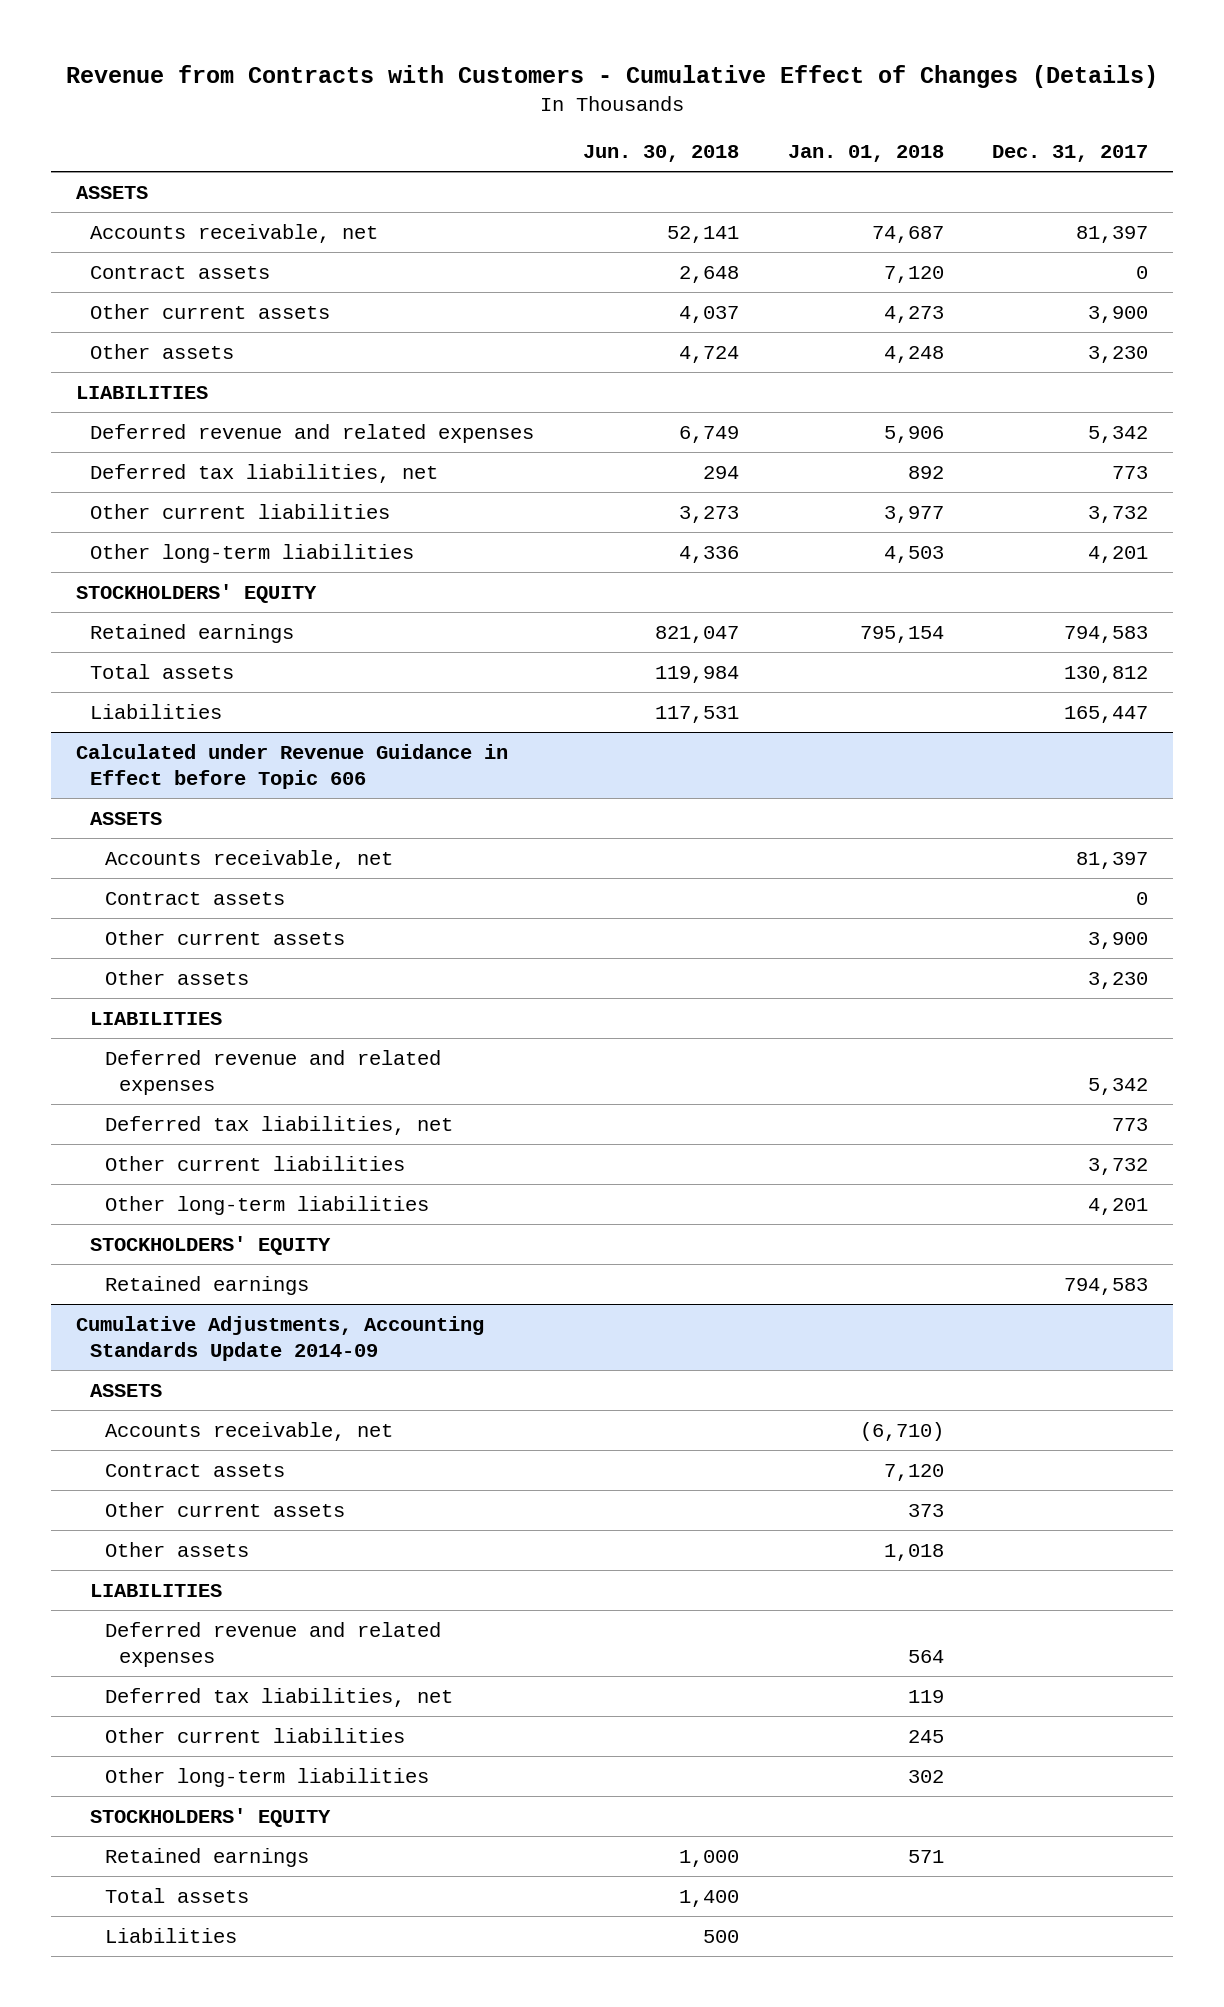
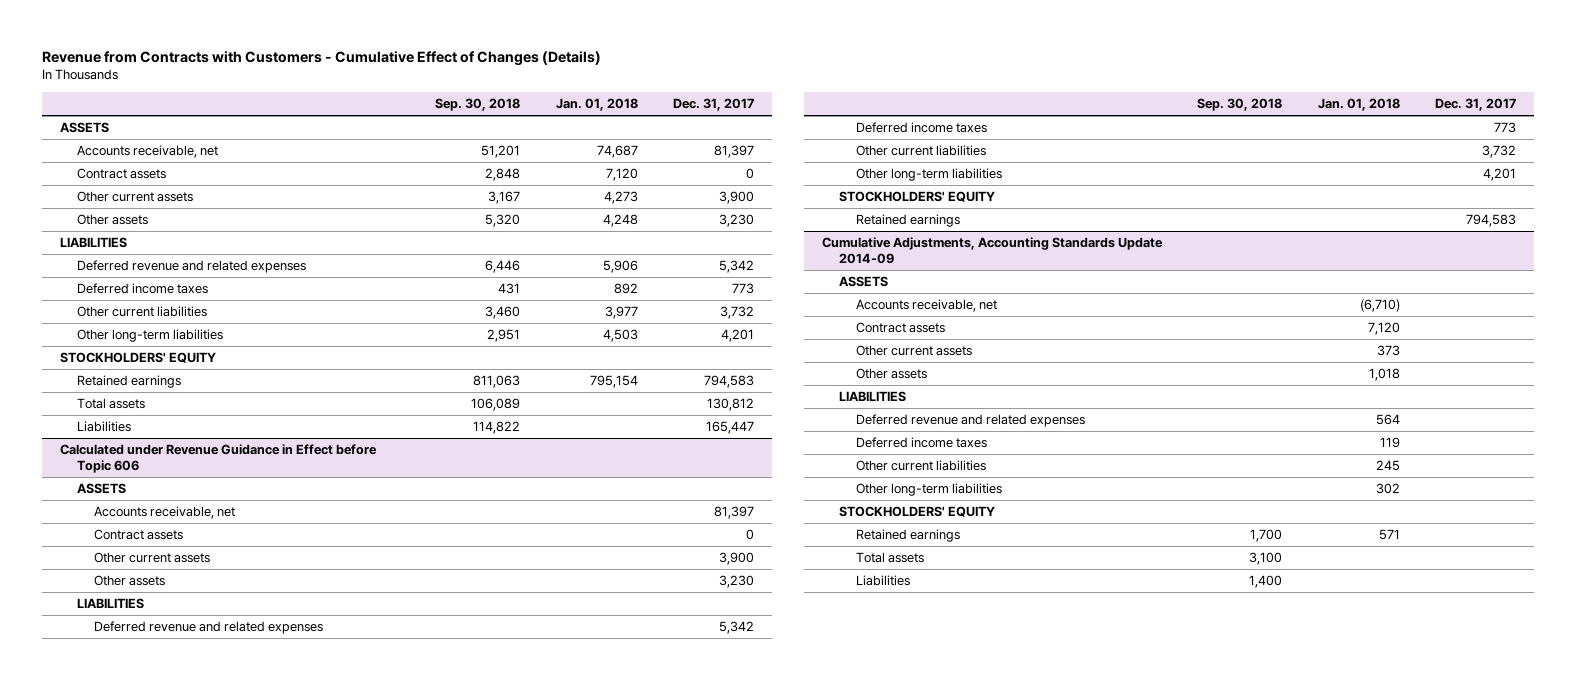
- | Jun. 30, 2018 | Jan. 01, 2018 | Dec. 31, 2017
+ | Sep. 30, 2018 | Jan. 01, 2018 | Dec. 31, 2017
- Deferred tax liabilities, net | 294 | 892 | 773
+ Deferred income taxes | 431 | 892 | 773
@ Calculated under Revenue Guidance in Effect before Topic 606
- Deferred tax liabilities, net | | | 773
+ Deferred income taxes | | | 773
@ Cumulative Adjustments, Accounting Standards Update 2014-09
- Deferred tax liabilities, net | | 119 |
+ Deferred income taxes | | 119 |

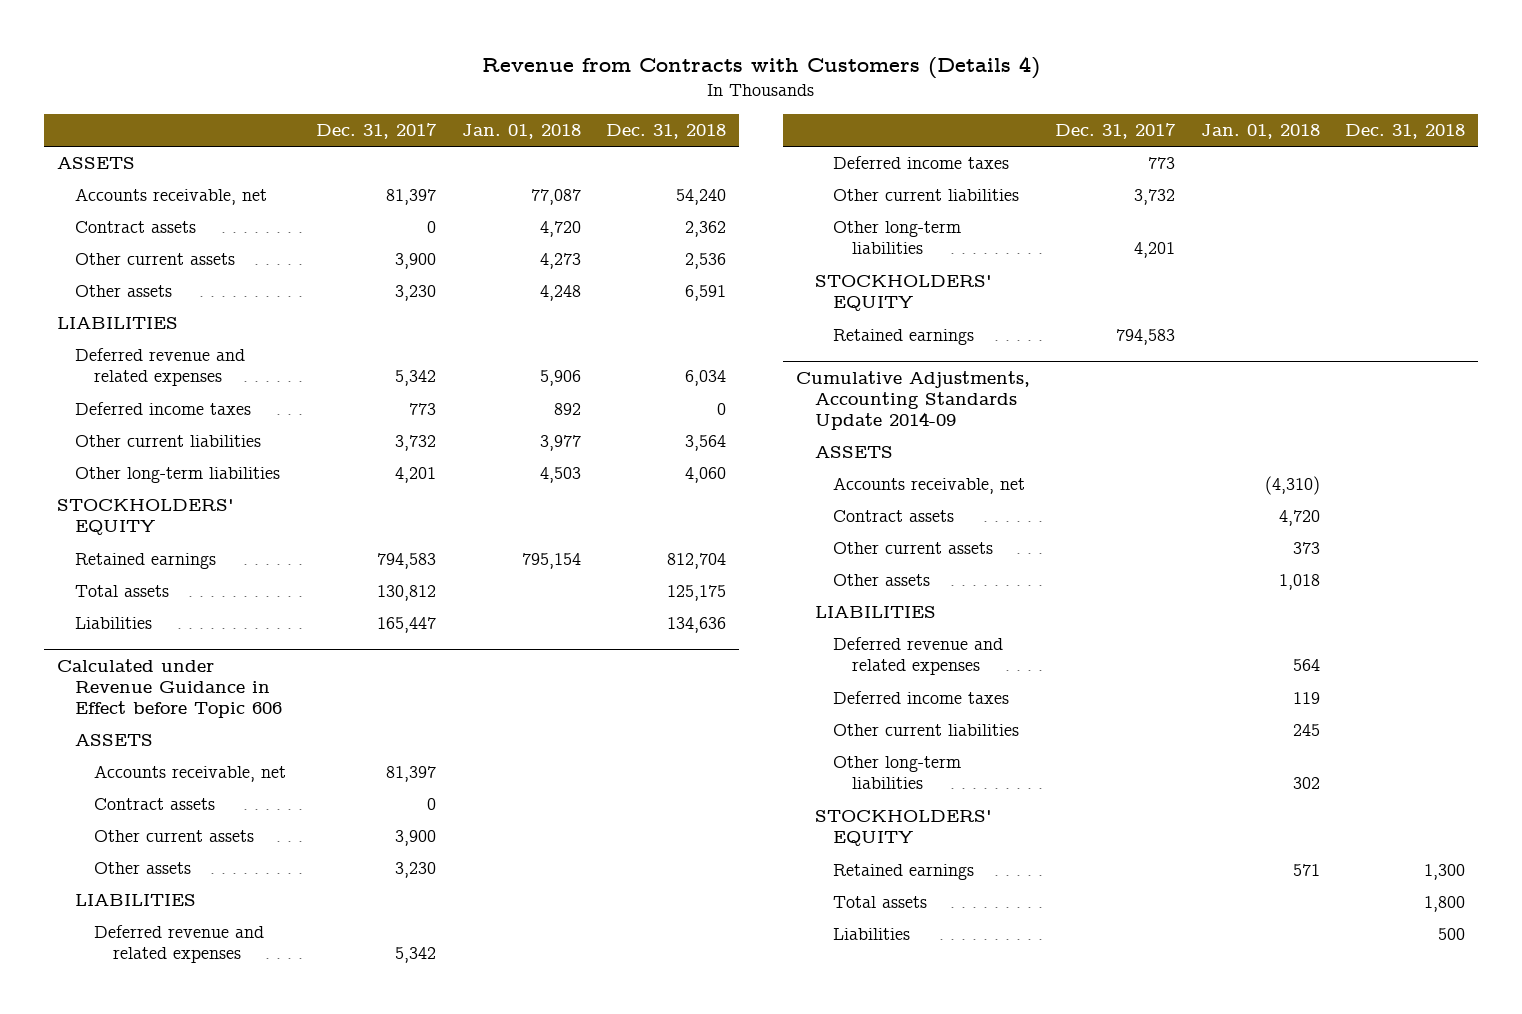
- Revenue from Contracts with Customers - Cumulative Effect of Changes (Details)
+ Revenue from Contracts with Customers (Details 4)
- | Sep. 30, 2018 | Jan. 01, 2018 | Dec. 31, 2017
+ | Dec. 31, 2017 | Jan. 01, 2018 | Dec. 31, 2018
- Accounts receivable, net | 51,201 | 74,687 | 81,397
- Contract assets | 2,848 | 7,120 | 0
+ Accounts receivable, net | 81,397 | 77,087 | 54,240
+ Contract assets | 0 | 4,720 | 2,362
@ Cumulative Adjustments, Accounting Standards Update 2014-09
- Accounts receivable, net | | (6,710) |
- Contract assets | | 7,120 |
+ Accounts receivable, net | | (4,310) |
+ Contract assets | | 4,720 |

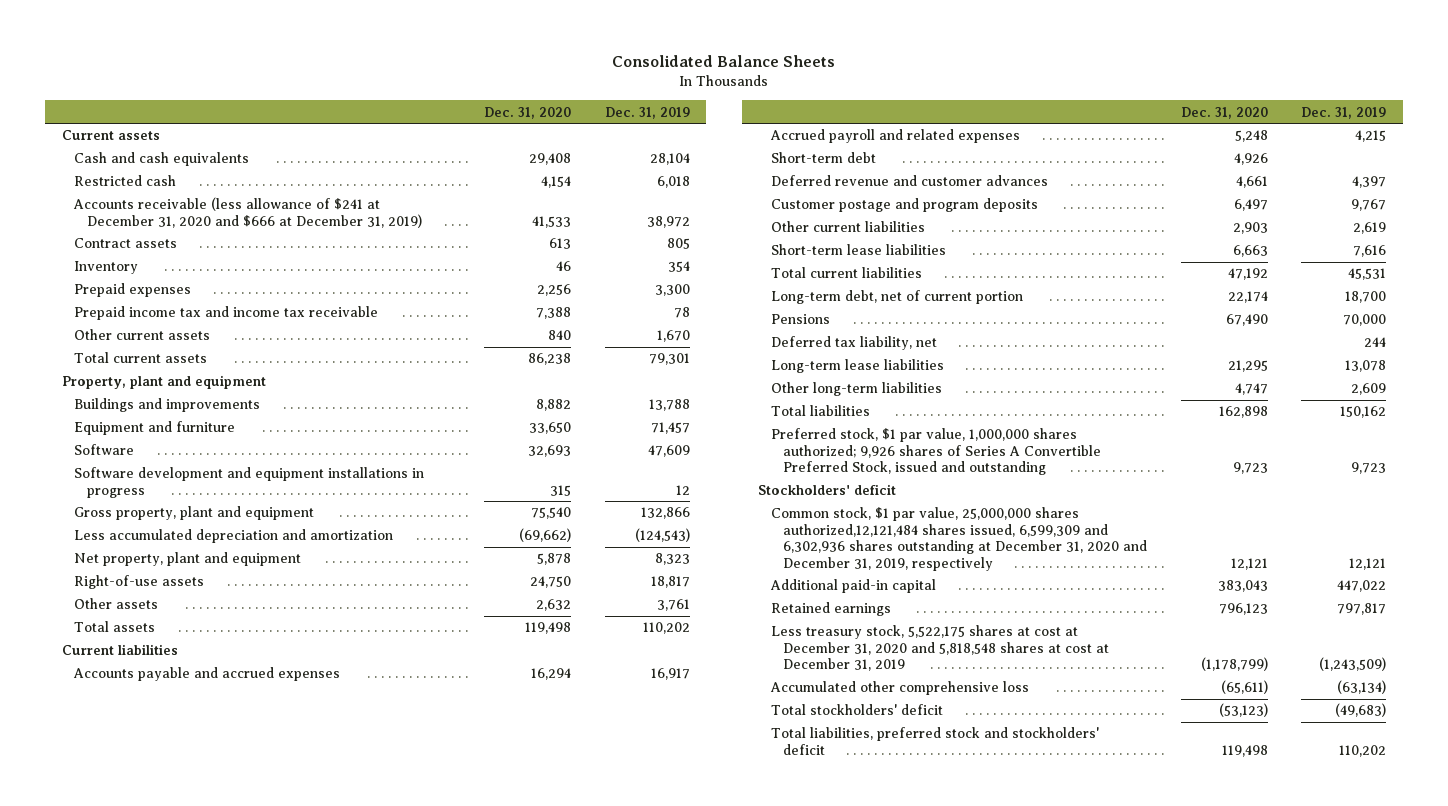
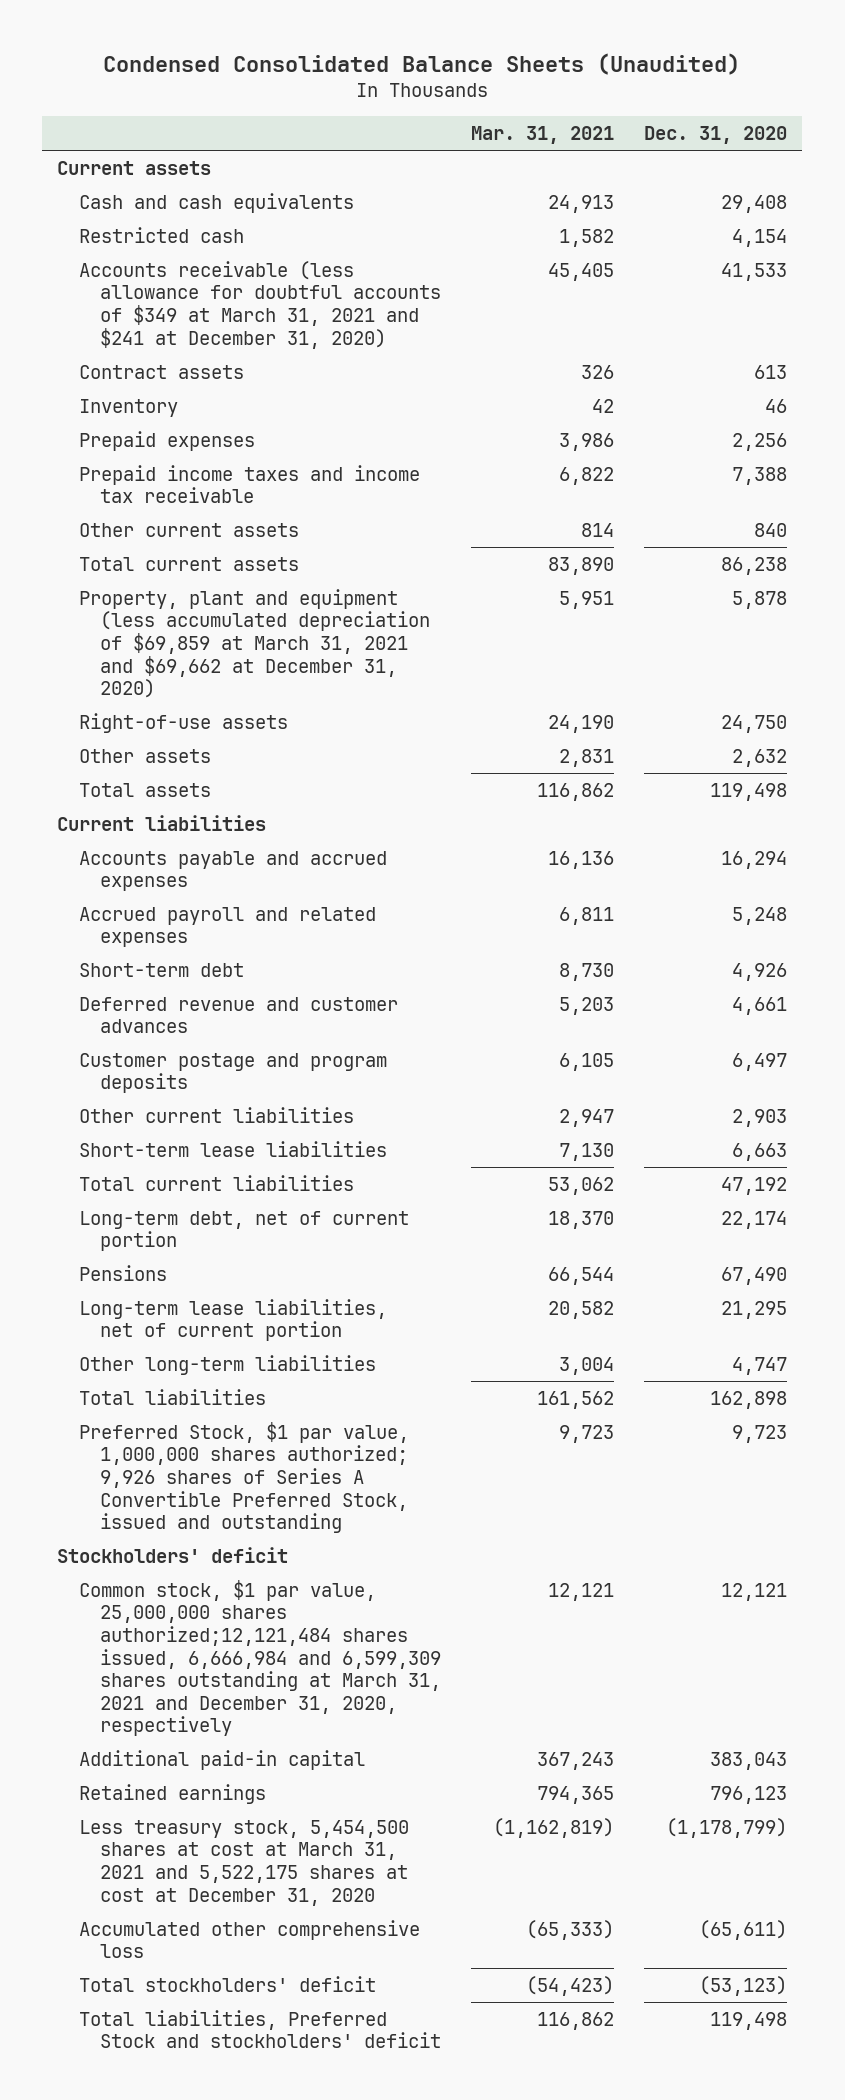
- Consolidated Balance Sheets
+ Condensed Consolidated Balance Sheets (Unaudited)
- | Dec. 31, 2020 | Dec. 31, 2019
+ | Mar. 31, 2021 | Dec. 31, 2020
- Accounts receivable (less allowance of $241 at December 31, 2020 and $666 at December 31, 2019) | 41,533 | 38,972
+ Accounts receivable (less allowance for doubtful accounts of $349 at March 31, 2021 and $241 at December 31, 2020) | 45,405 | 41,533
- Prepaid income tax and income tax receivable | 7,388 | 78
+ Prepaid income taxes and income tax receivable | 6,822 | 7,388
- Property, plant and equipment
- Buildings and improvements | 8,882 | 13,788
- Equipment and furniture | 33,650 | 71,457
- Software | 32,693 | 47,609
- Software development and equipment installations in progress | 315 | 12
- Gross property, plant and equipment | 75,540 | 132,866
- Less accumulated depreciation and amortization | (69,662) | (124,543)
- Net property, plant and equipment | 5,878 | 8,323
+ Property, plant and equipment (less accumulated depreciation of $69,859 at March 31, 2021 and $69,662 at December 31, 2020) | 5,951 | 5,878
- Deferred tax liability, net | | 244
- Long-term lease liabilities | 21,295 | 13,078
+ Long-term lease liabilities, net of current portion | 20,582 | 21,295
- Preferred stock, $1 par value, 1,000,000 shares authorized; 9,926 shares of Series A Convertible Preferred Stock, issued and outstanding | 9,723 | 9,723
+ Preferred Stock, $1 par value, 1,000,000 shares authorized; 9,926 shares of Series A Convertible Preferred Stock, issued and outstanding | 9,723 | 9,723
- Common stock, $1 par value, 25,000,000 shares authorized,12,121,484 shares issued, 6,599,309 and 6,302,936 shares outstanding at December 31, 2020 and December 31, 2019, respectively | 12,121 | 12,121
+ Common stock, $1 par value, 25,000,000 shares authorized;12,121,484 shares issued, 6,666,984 and 6,599,309 shares outstanding at March 31, 2021 and December 31, 2020, respectively | 12,121 | 12,121
- Less treasury stock, 5,522,175 shares at cost at December 31, 2020 and 5,818,548 shares at cost at December 31, 2019 | (1,178,799) | (1,243,509)
+ Less treasury stock, 5,454,500 shares at cost at March 31, 2021 and 5,522,175 shares at cost at December 31, 2020 | (1,162,819) | (1,178,799)
- Total liabilities, preferred stock and stockholders' deficit | 119,498 | 110,202
+ Total liabilities, Preferred Stock and stockholders' deficit | 116,862 | 119,498

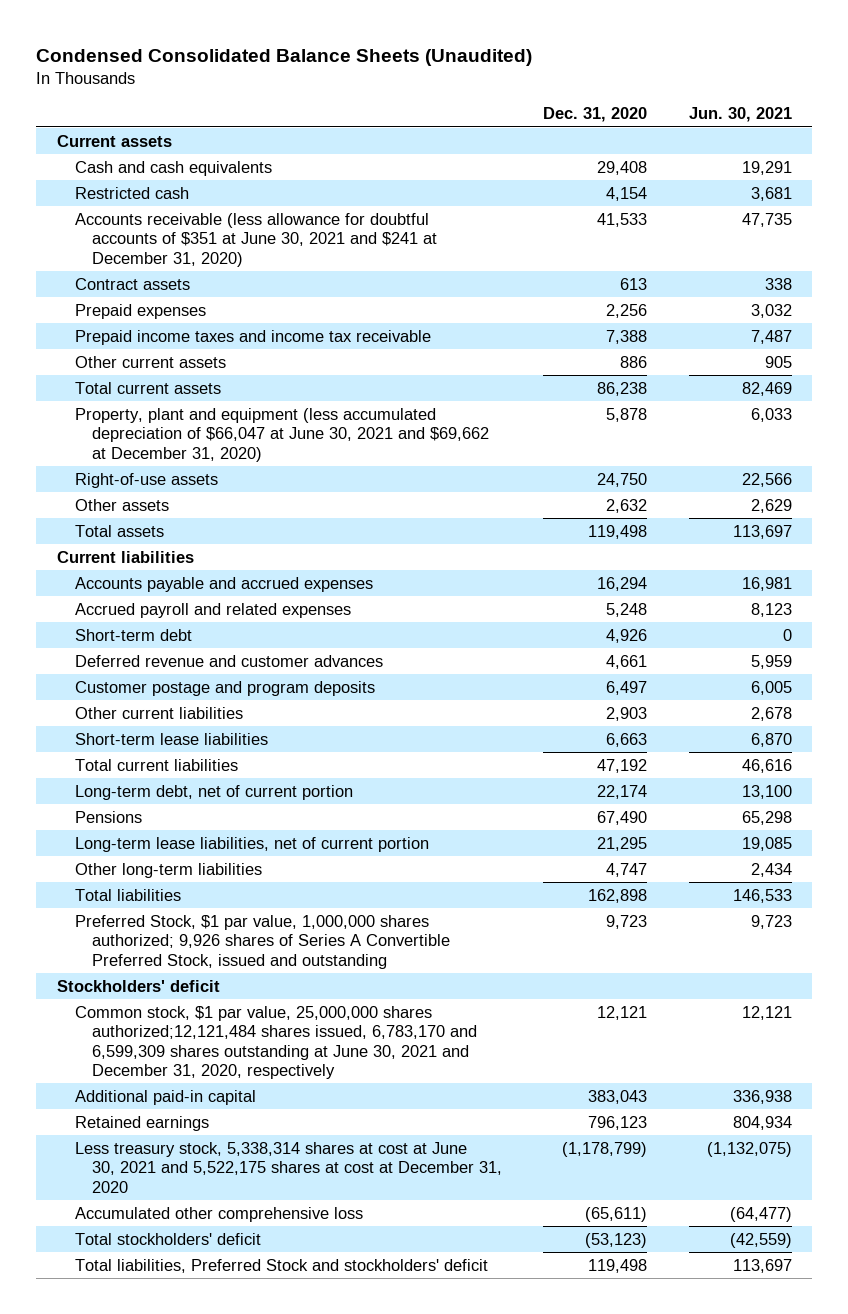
- | Mar. 31, 2021 | Dec. 31, 2020
+ | Dec. 31, 2020 | Jun. 30, 2021
- Accounts receivable (less allowance for doubtful accounts of $349 at March 31, 2021 and $241 at December 31, 2020) | 45,405 | 41,533
+ Accounts receivable (less allowance for doubtful accounts of $351 at June 30, 2021 and $241 at December 31, 2020) | 41,533 | 47,735
- Inventory | 42 | 46
- Other current assets | 814 | 840
+ Other current assets | 886 | 905
- Property, plant and equipment (less accumulated depreciation of $69,859 at March 31, 2021 and $69,662 at December 31, 2020) | 5,951 | 5,878
+ Property, plant and equipment (less accumulated depreciation of $66,047 at June 30, 2021 and $69,662 at December 31, 2020) | 5,878 | 6,033
- Common stock, $1 par value, 25,000,000 shares authorized;12,121,484 shares issued, 6,666,984 and 6,599,309 shares outstanding at March 31, 2021 and December 31, 2020, respectively | 12,121 | 12,121
+ Common stock, $1 par value, 25,000,000 shares authorized;12,121,484 shares issued, 6,783,170 and 6,599,309 shares outstanding at June 30, 2021 and December 31, 2020, respectively | 12,121 | 12,121
- Less treasury stock, 5,454,500 shares at cost at March 31, 2021 and 5,522,175 shares at cost at December 31, 2020 | (1,162,819) | (1,178,799)
+ Less treasury stock, 5,338,314 shares at cost at June 30, 2021 and 5,522,175 shares at cost at December 31, 2020 | (1,178,799) | (1,132,075)

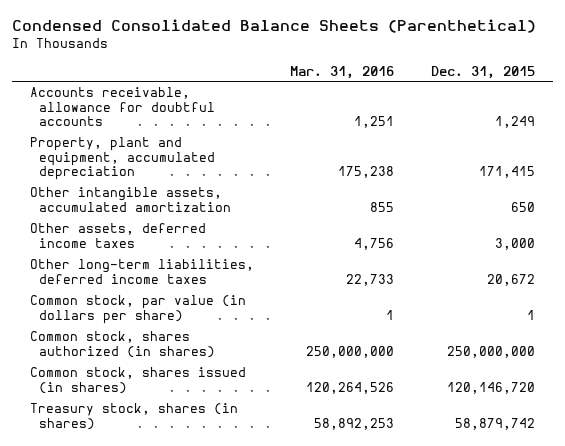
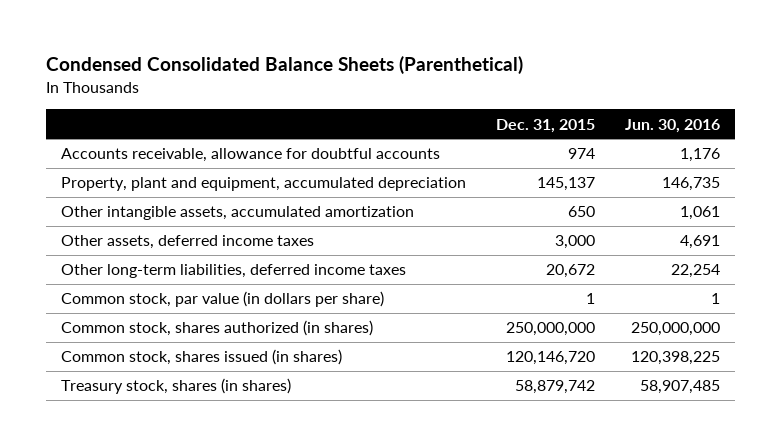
- | Mar. 31, 2016 | Dec. 31, 2015
+ | Dec. 31, 2015 | Jun. 30, 2016
- Accounts receivable, allowance for doubtful accounts | 1,251 | 1,249
- Property, plant and equipment, accumulated depreciation | 175,238 | 171,415
+ Accounts receivable, allowance for doubtful accounts | 974 | 1,176
+ Property, plant and equipment, accumulated depreciation | 145,137 | 146,735

